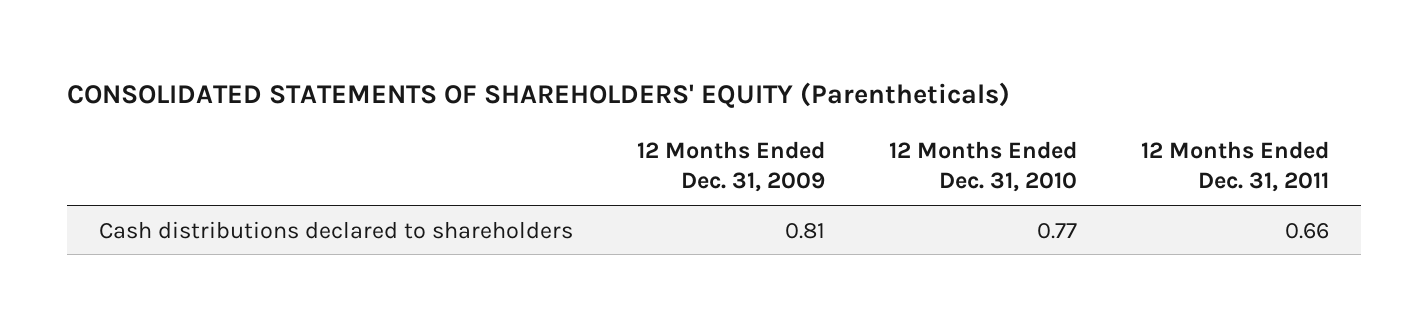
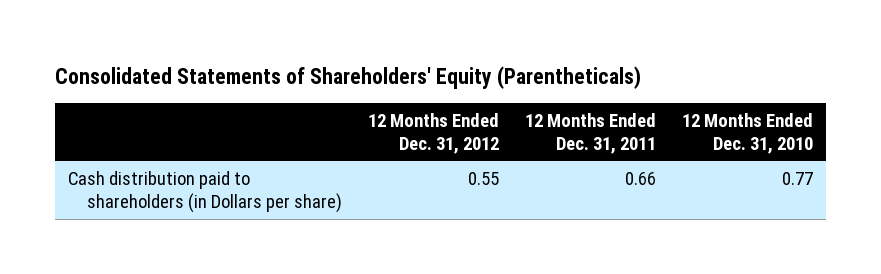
- CONSOLIDATED STATEMENTS OF SHAREHOLDERS' EQUITY (Parentheticals)
+ Consolidated Statements of Shareholders' Equity (Parentheticals)
- | 12 Months Ended Dec. 31, 2009 | 12 Months Ended Dec. 31, 2010 | 12 Months Ended Dec. 31, 2011
+ | 12 Months Ended Dec. 31, 2012 | 12 Months Ended Dec. 31, 2011 | 12 Months Ended Dec. 31, 2010
- Cash distributions declared to shareholders | 0.81 | 0.77 | 0.66
+ Cash distribution paid to shareholders (in Dollars per share) | 0.55 | 0.66 | 0.77

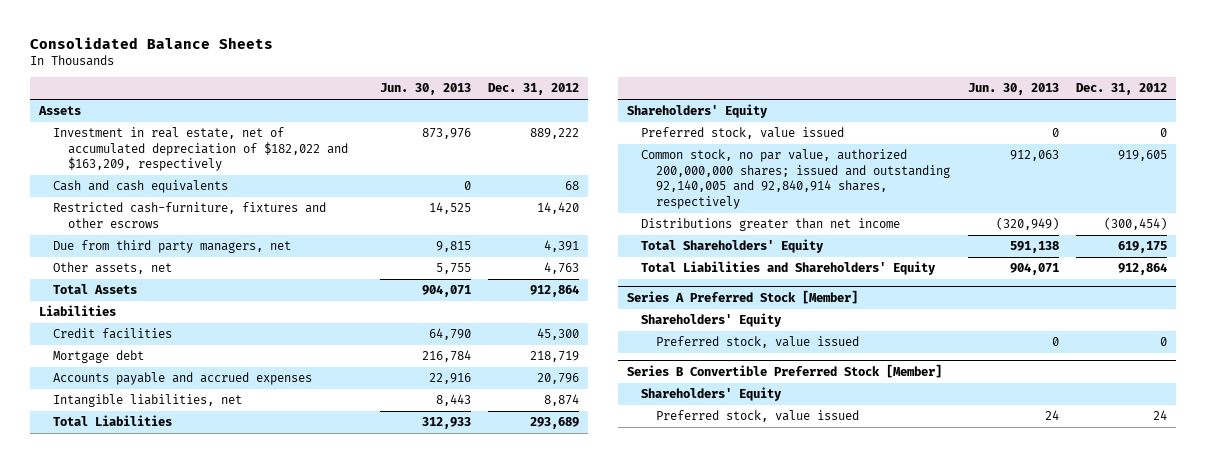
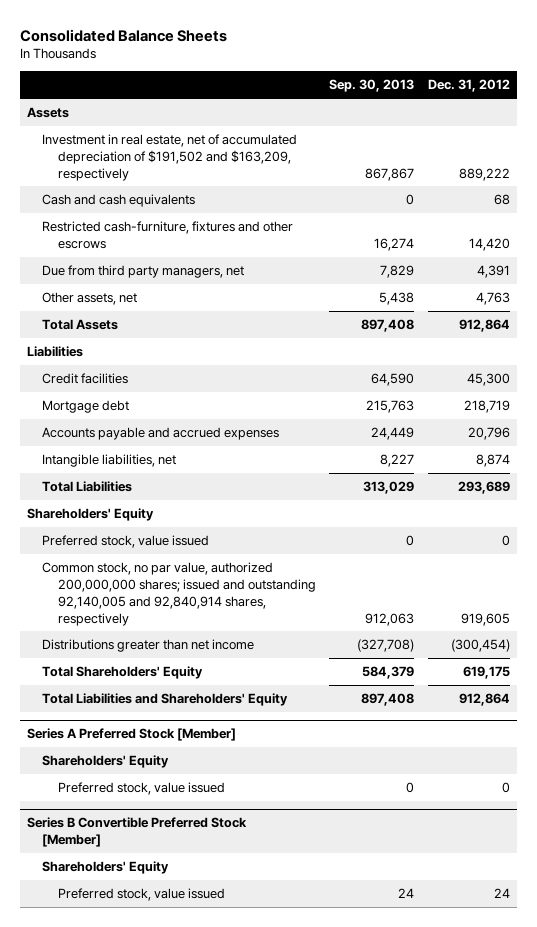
- | Jun. 30, 2013 | Dec. 31, 2012
+ | Sep. 30, 2013 | Dec. 31, 2012
- Investment in real estate, net of accumulated depreciation of $182,022 and $163,209, respectively | 873,976 | 889,222
+ Investment in real estate, net of accumulated depreciation of $191,502 and $163,209, respectively | 867,867 | 889,222

